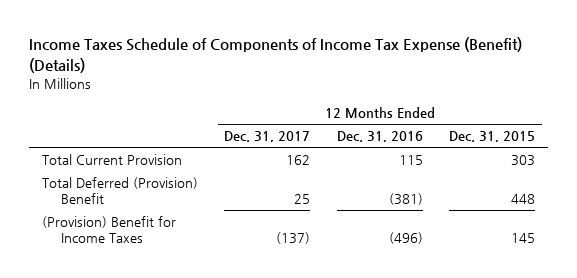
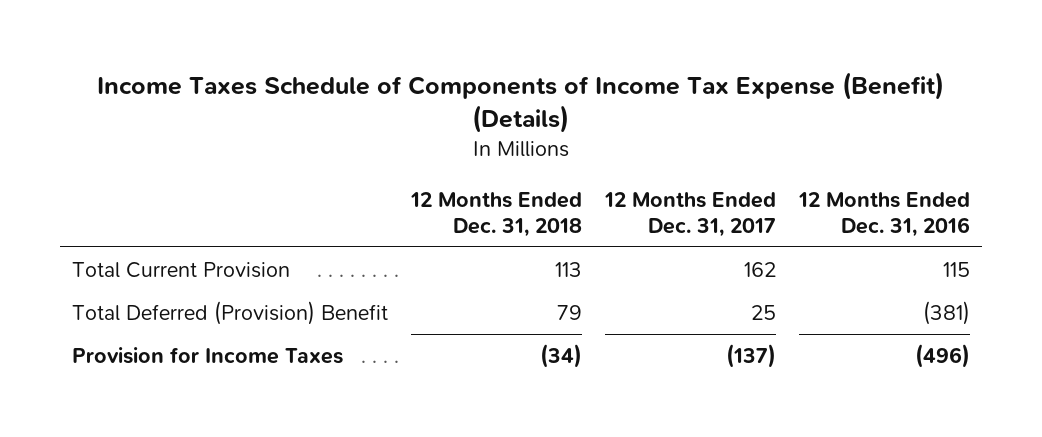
- | 12 Months Ended Dec. 31, 2017 | 12 Months Ended Dec. 31, 2016 | 12 Months Ended Dec. 31, 2015
+ | 12 Months Ended Dec. 31, 2018 | 12 Months Ended Dec. 31, 2017 | 12 Months Ended Dec. 31, 2016
- (Provision) Benefit for Income Taxes | (137) | (496) | 145
+ Provision for Income Taxes | (34) | (137) | (496)

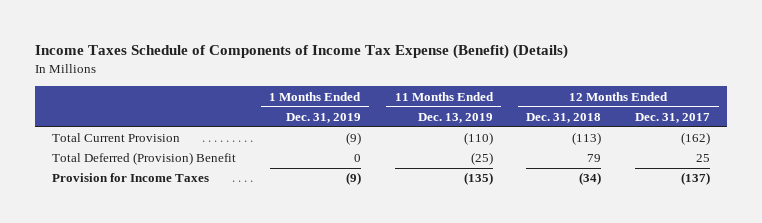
- | 12 Months Ended Dec. 31, 2018 | 12 Months Ended Dec. 31, 2017 | 12 Months Ended Dec. 31, 2016
+ | 1 Months Ended Dec. 31, 2019 | 11 Months Ended Dec. 13, 2019 | 12 Months Ended Dec. 31, 2018 | 12 Months Ended Dec. 31, 2017
- Total Current Provision | 113 | 162 | 115
+ Total Current Provision | (9) | (110) | (113) | (162)

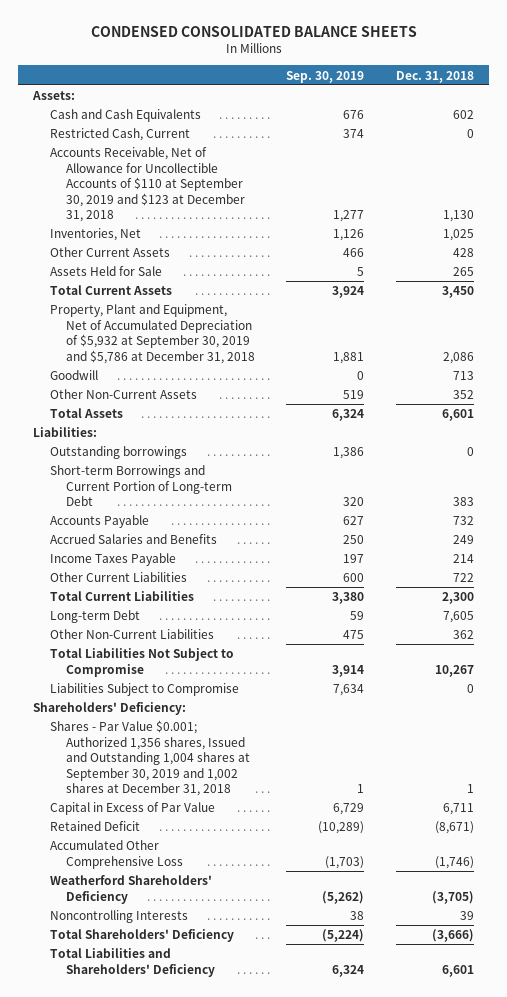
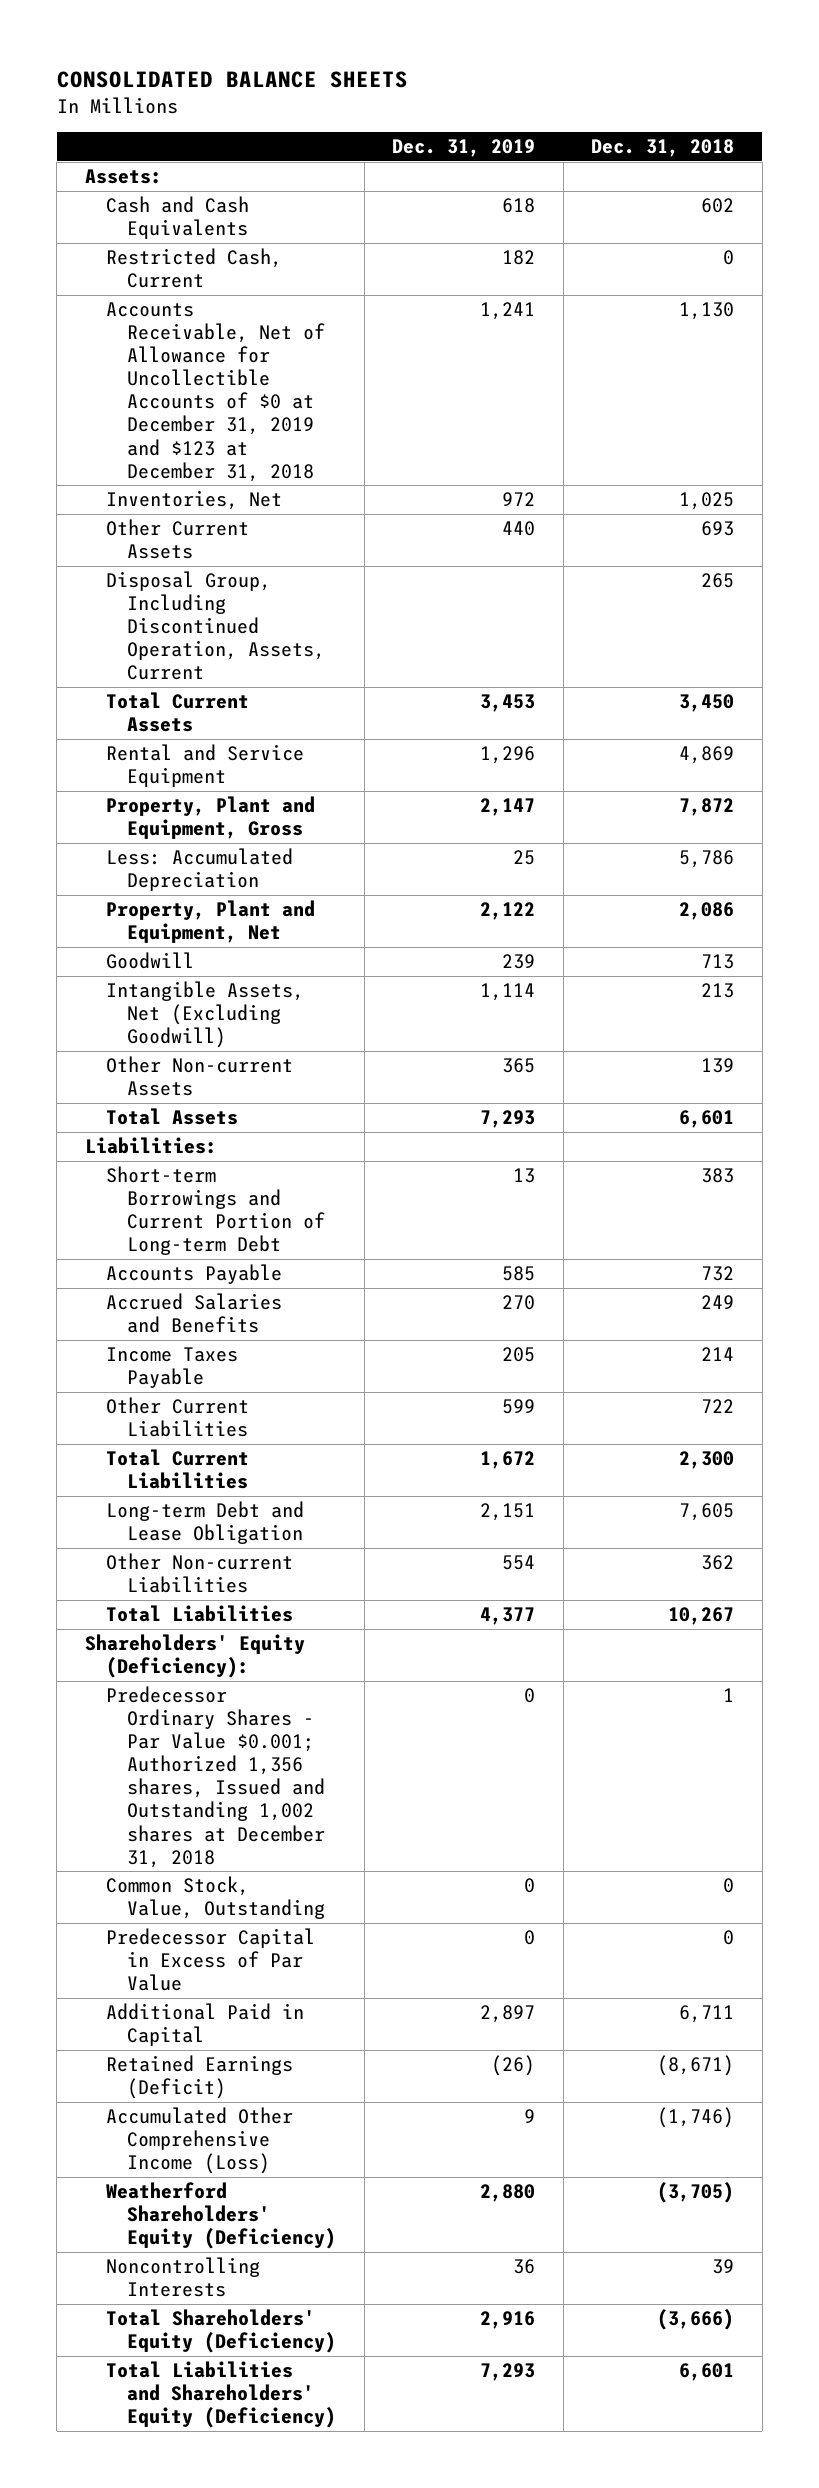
- CONDENSED CONSOLIDATED BALANCE SHEETS
+ CONSOLIDATED BALANCE SHEETS
- | Sep. 30, 2019 | Dec. 31, 2018
+ | Dec. 31, 2019 | Dec. 31, 2018
- Accounts Receivable, Net of Allowance for Uncollectible Accounts of $110 at September 30, 2019 and $123 at December 31, 2018 | 1,277 | 1,130
+ Accounts Receivable, Net of Allowance for Uncollectible Accounts of $0 at December 31, 2019 and $123 at December 31, 2018 | 1,241 | 1,130
- Other Current Assets | 466 | 428
- Assets Held for Sale | 5 | 265
+ Other Current Assets | 440 | 693
+ Disposal Group, Including Discontinued Operation, Assets, Current | | 265
- Property, Plant and Equipment, Net of Accumulated Depreciation of $5,932 at September 30, 2019 and $5,786 at December 31, 2018 | 1,881 | 2,086
+ Rental and Service Equipment | 1,296 | 4,869
+ Property, Plant and Equipment, Gross | 2,147 | 7,872
+ Less: Accumulated Depreciation | 25 | 5,786
+ Property, Plant and Equipment, Net | 2,122 | 2,086
- Other Non-Current Assets | 519 | 352
+ Intangible Assets, Net (Excluding Goodwill) | 1,114 | 213
+ Other Non-current Assets | 365 | 139
- Outstanding borrowings | 1,386 | 0
- Long-term Debt | 59 | 7,605
- Other Non-Current Liabilities | 475 | 362
- Total Liabilities Not Subject to Compromise | 3,914 | 10,267
- Liabilities Subject to Compromise | 7,634 | 0
- Shareholders' Deficiency:
- Shares - Par Value $0.001; Authorized 1,356 shares, Issued and Outstanding 1,004 shares at September 30, 2019 and 1,002 shares at December 31, 2018 | 1 | 1
- Capital in Excess of Par Value | 6,729 | 6,711
- Retained Deficit | (10,289) | (8,671)
- Accumulated Other Comprehensive Loss | (1,703) | (1,746)
- Weatherford Shareholders' Deficiency | (5,262) | (3,705)
+ Long-term Debt and Lease Obligation | 2,151 | 7,605
+ Other Non-current Liabilities | 554 | 362
+ Total Liabilities | 4,377 | 10,267
+ Shareholders' Equity (Deficiency):
+ Predecessor Ordinary Shares - Par Value $0.001; Authorized 1,356 shares, Issued and Outstanding 1,002 shares at December 31, 2018 | 0 | 1
+ Common Stock, Value, Outstanding | 0 | 0
+ Predecessor Capital in Excess of Par Value | 0 | 0
+ Additional Paid in Capital | 2,897 | 6,711
+ Retained Earnings (Deficit) | (26) | (8,671)
+ Accumulated Other Comprehensive Income (Loss) | 9 | (1,746)
+ Weatherford Shareholders' Equity (Deficiency) | 2,880 | (3,705)
- Total Shareholders' Deficiency | (5,224) | (3,666)
- Total Liabilities and Shareholders' Deficiency | 6,324 | 6,601
+ Total Shareholders' Equity (Deficiency) | 2,916 | (3,666)
+ Total Liabilities and Shareholders' Equity (Deficiency) | 7,293 | 6,601

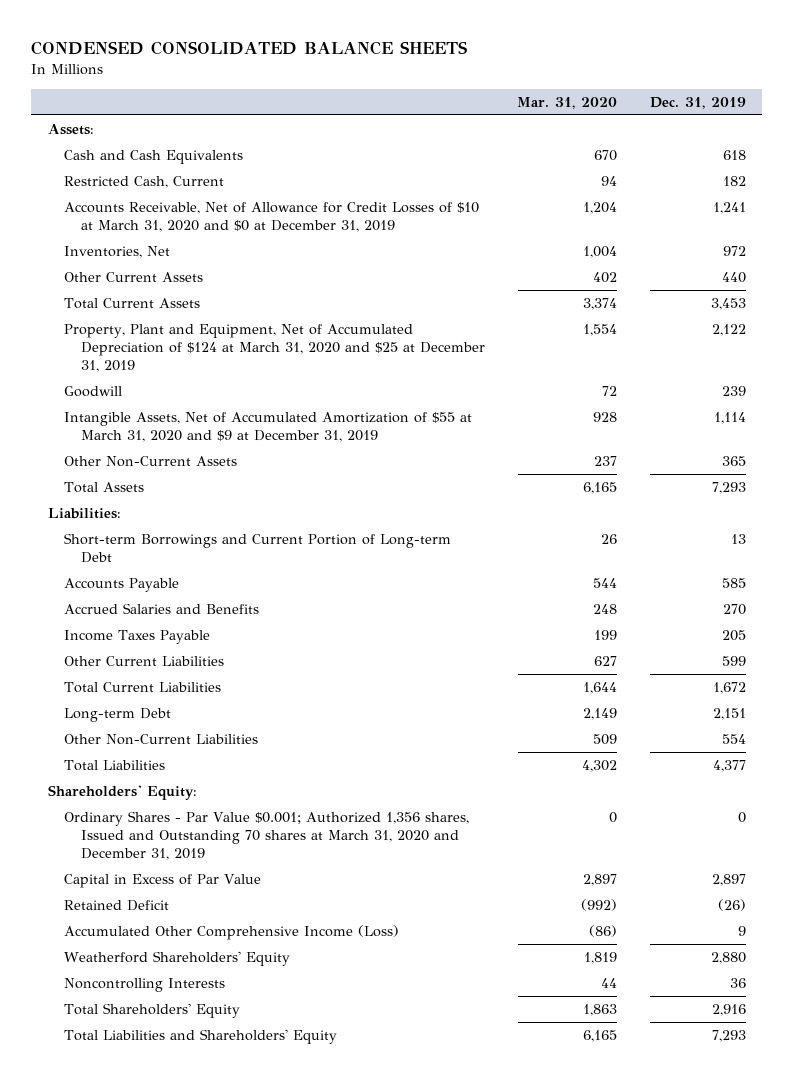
- CONSOLIDATED BALANCE SHEETS
+ CONDENSED CONSOLIDATED BALANCE SHEETS
- | Dec. 31, 2019 | Dec. 31, 2018
+ | Mar. 31, 2020 | Dec. 31, 2019
- Accounts Receivable, Net of Allowance for Uncollectible Accounts of $0 at December 31, 2019 and $123 at December 31, 2018 | 1,241 | 1,130
+ Accounts Receivable, Net of Allowance for Credit Losses of $10 at March 31, 2020 and $0 at December 31, 2019 | 1,204 | 1,241
- Disposal Group, Including Discontinued Operation, Assets, Current | | 265
- Rental and Service Equipment | 1,296 | 4,869
- Property, Plant and Equipment, Gross | 2,147 | 7,872
- Less: Accumulated Depreciation | 25 | 5,786
- Property, Plant and Equipment, Net | 2,122 | 2,086
+ Property, Plant and Equipment, Net of Accumulated Depreciation of $124 at March 31, 2020 and $25 at December 31, 2019 | 1,554 | 2,122
- Intangible Assets, Net (Excluding Goodwill) | 1,114 | 213
- Other Non-current Assets | 365 | 139
+ Intangible Assets, Net of Accumulated Amortization of $55 at March 31, 2020 and $9 at December 31, 2019 | 928 | 1,114
+ Other Non-Current Assets | 237 | 365
- Long-term Debt and Lease Obligation | 2,151 | 7,605
- Other Non-current Liabilities | 554 | 362
+ Long-term Debt | 2,149 | 2,151
+ Other Non-Current Liabilities | 509 | 554
- Shareholders' Equity (Deficiency):
- Predecessor Ordinary Shares - Par Value $0.001; Authorized 1,356 shares, Issued and Outstanding 1,002 shares at December 31, 2018 | 0 | 1
- Common Stock, Value, Outstanding | 0 | 0
- Predecessor Capital in Excess of Par Value | 0 | 0
- Additional Paid in Capital | 2,897 | 6,711
- Retained Earnings (Deficit) | (26) | (8,671)
+ Shareholders' Equity:
+ Ordinary Shares - Par Value $0.001; Authorized 1,356 shares, Issued and Outstanding 70 shares at March 31, 2020 and December 31, 2019 | 0 | 0
+ Capital in Excess of Par Value | 2,897 | 2,897
+ Retained Deficit | (992) | (26)
- Weatherford Shareholders' Equity (Deficiency) | 2,880 | (3,705)
+ Weatherford Shareholders' Equity | 1,819 | 2,880
- Total Shareholders' Equity (Deficiency) | 2,916 | (3,666)
- Total Liabilities and Shareholders' Equity (Deficiency) | 7,293 | 6,601
+ Total Shareholders' Equity | 1,863 | 2,916
+ Total Liabilities and Shareholders' Equity | 6,165 | 7,293

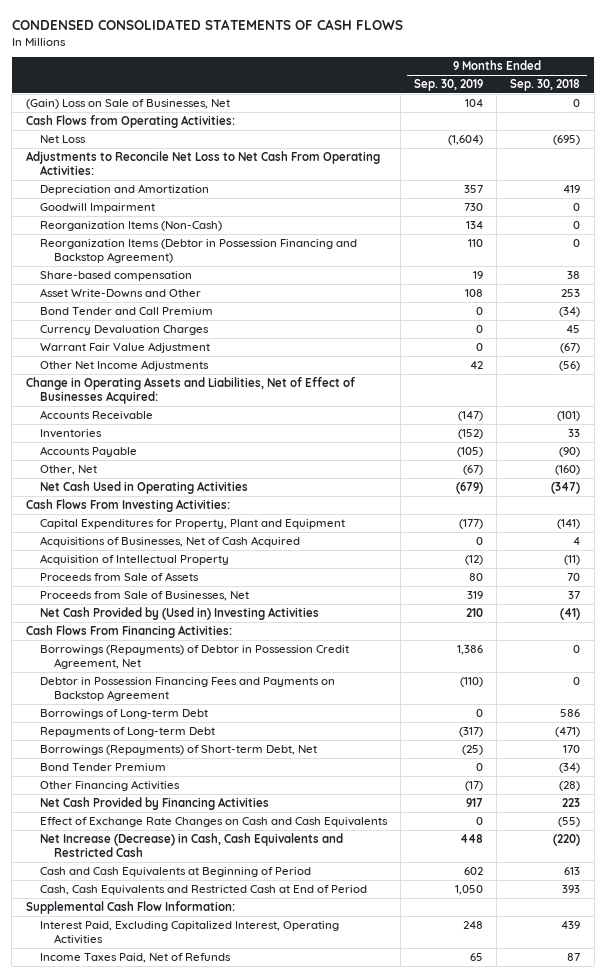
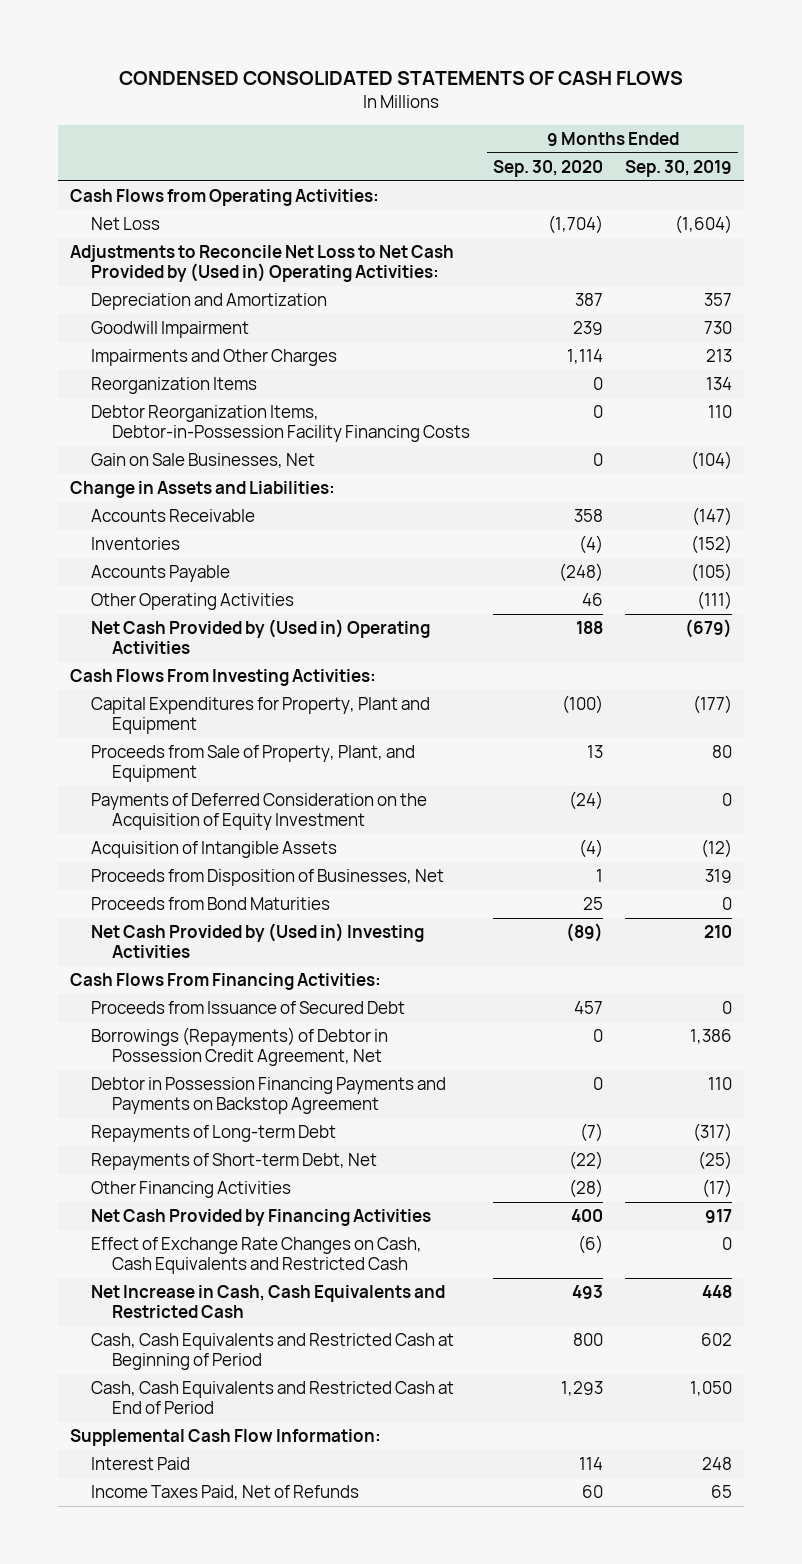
- | 9 Months Ended Sep. 30, 2019 | 9 Months Ended Sep. 30, 2018
+ | 9 Months Ended Sep. 30, 2020 | 9 Months Ended Sep. 30, 2019
- (Gain) Loss on Sale of Businesses, Net | 104 | 0
- Adjustments to Reconcile Net Loss to Net Cash From Operating Activities:
+ Adjustments to Reconcile Net Loss to Net Cash Provided by (Used in) Operating Activities:
- Reorganization Items (Non-Cash) | 134 | 0
- Reorganization Items (Debtor in Possession Financing and Backstop Agreement) | 110 | 0
- Share-based compensation | 19 | 38
- Asset Write-Downs and Other | 108 | 253
- Bond Tender and Call Premium | 0 | (34)
- Currency Devaluation Charges | 0 | 45
- Warrant Fair Value Adjustment | 0 | (67)
- Other Net Income Adjustments | 42 | (56)
- Change in Operating Assets and Liabilities, Net of Effect of Businesses Acquired:
+ Impairments and Other Charges | 1,114 | 213
+ Reorganization Items | 0 | 134
+ Debtor Reorganization Items, Debtor-in-Possession Facility Financing Costs | 0 | 110
+ Gain on Sale Businesses, Net | 0 | (104)
+ Change in Assets and Liabilities:
- Other, Net | (67) | (160)
- Net Cash Used in Operating Activities | (679) | (347)
+ Other Operating Activities | 46 | (111)
+ Net Cash Provided by (Used in) Operating Activities | 188 | (679)
- Acquisitions of Businesses, Net of Cash Acquired | 0 | 4
- Acquisition of Intellectual Property | (12) | (11)
- Proceeds from Sale of Assets | 80 | 70
- Proceeds from Sale of Businesses, Net | 319 | 37
+ Proceeds from Sale of Property, Plant, and Equipment | 13 | 80
+ Payments of Deferred Consideration on the Acquisition of Equity Investment | (24) | 0
+ Acquisition of Intangible Assets | (4) | (12)
+ Proceeds from Disposition of Businesses, Net | 1 | 319
+ Proceeds from Bond Maturities | 25 | 0
+ Proceeds from Issuance of Secured Debt | 457 | 0
- Debtor in Possession Financing Fees and Payments on Backstop Agreement | (110) | 0
- Borrowings of Long-term Debt | 0 | 586
+ Debtor in Possession Financing Payments and Payments on Backstop Agreement | 0 | 110
- Borrowings (Repayments) of Short-term Debt, Net | (25) | 170
- Bond Tender Premium | 0 | (34)
+ Repayments of Short-term Debt, Net | (22) | (25)
- Effect of Exchange Rate Changes on Cash and Cash Equivalents | 0 | (55)
- Net Increase (Decrease) in Cash, Cash Equivalents and Restricted Cash | 448 | (220)
- Cash and Cash Equivalents at Beginning of Period | 602 | 613
+ Effect of Exchange Rate Changes on Cash, Cash Equivalents and Restricted Cash | (6) | 0
+ Net Increase in Cash, Cash Equivalents and Restricted Cash | 493 | 448
+ Cash, Cash Equivalents and Restricted Cash at Beginning of Period | 800 | 602
- Interest Paid, Excluding Capitalized Interest, Operating Activities | 248 | 439
+ Interest Paid | 114 | 248

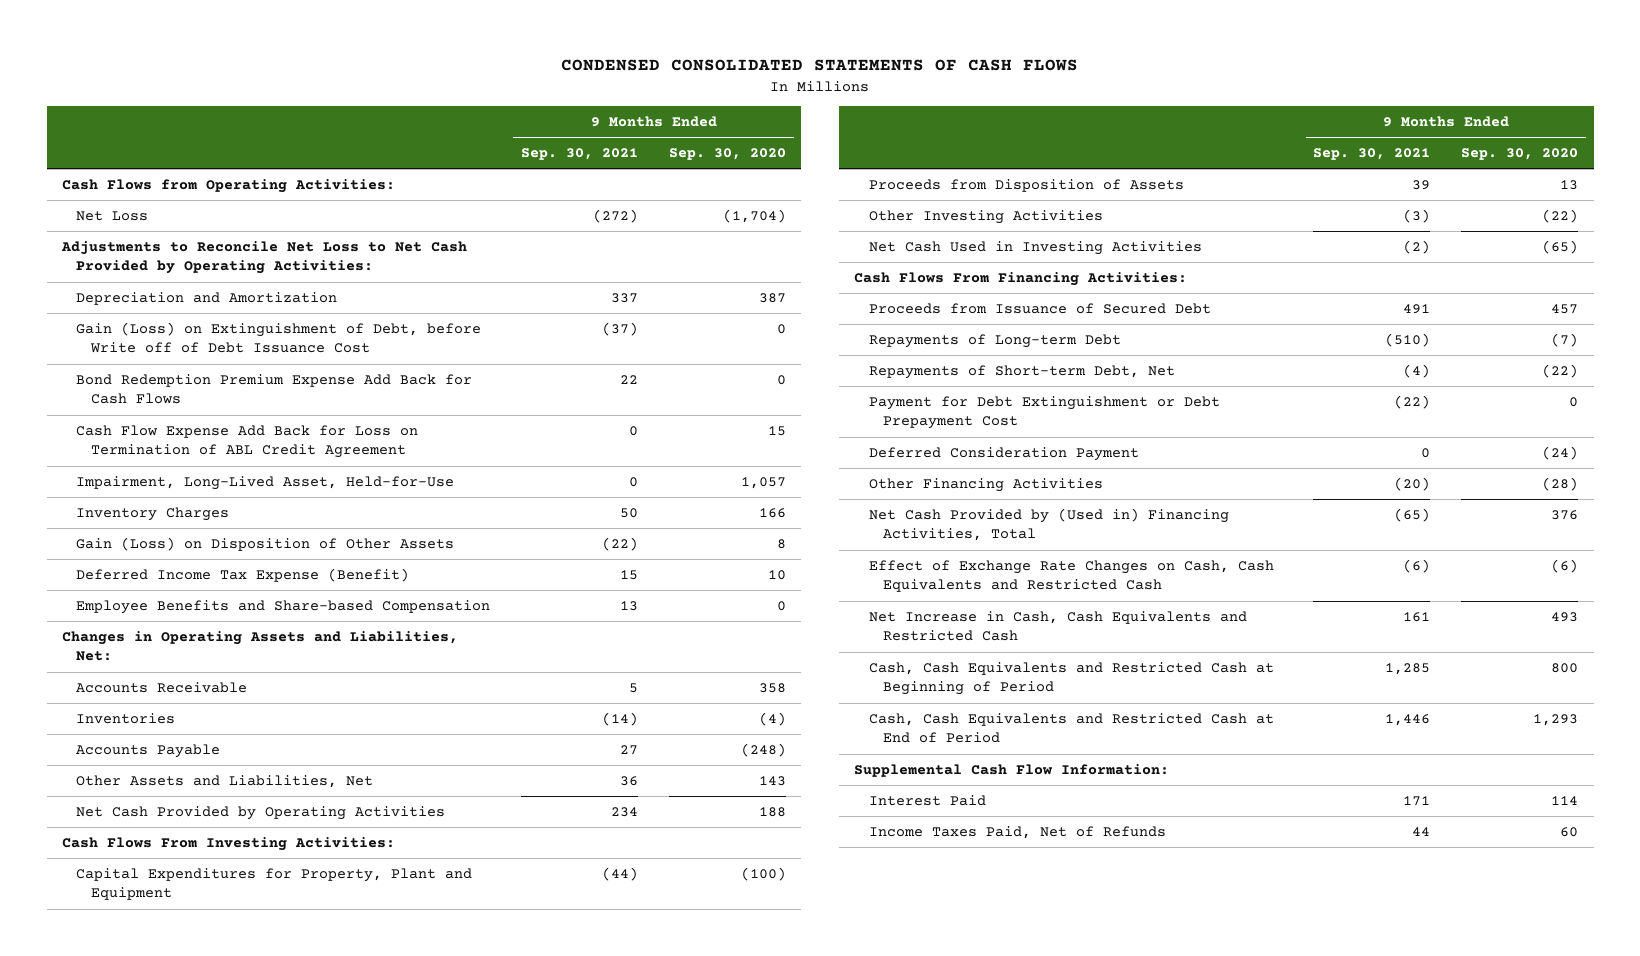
- | 9 Months Ended Sep. 30, 2020 | 9 Months Ended Sep. 30, 2019
+ | 9 Months Ended Sep. 30, 2021 | 9 Months Ended Sep. 30, 2020
- Adjustments to Reconcile Net Loss to Net Cash Provided by (Used in) Operating Activities:
+ Adjustments to Reconcile Net Loss to Net Cash Provided by Operating Activities:
- Goodwill Impairment | 239 | 730
- Impairments and Other Charges | 1,114 | 213
- Reorganization Items | 0 | 134
- Debtor Reorganization Items, Debtor-in-Possession Facility Financing Costs | 0 | 110
- Gain on Sale Businesses, Net | 0 | (104)
- Change in Assets and Liabilities:
+ Gain (Loss) on Extinguishment of Debt, before Write off of Debt Issuance Cost | (37) | 0
+ Bond Redemption Premium Expense Add Back for Cash Flows | 22 | 0
+ Cash Flow Expense Add Back for Loss on Termination of ABL Credit Agreement | 0 | 15
+ Impairment, Long-Lived Asset, Held-for-Use | 0 | 1,057
+ Inventory Charges | 50 | 166
+ Gain (Loss) on Disposition of Other Assets | (22) | 8
+ Deferred Income Tax Expense (Benefit) | 15 | 10
+ Employee Benefits and Share-based Compensation | 13 | 0
+ Changes in Operating Assets and Liabilities, Net:
- Other Operating Activities | 46 | (111)
- Net Cash Provided by (Used in) Operating Activities | 188 | (679)
+ Other Assets and Liabilities, Net | 36 | 143
+ Net Cash Provided by Operating Activities | 234 | 188
- Proceeds from Sale of Property, Plant, and Equipment | 13 | 80
- Payments of Deferred Consideration on the Acquisition of Equity Investment | (24) | 0
- Acquisition of Intangible Assets | (4) | (12)
- Proceeds from Disposition of Businesses, Net | 1 | 319
- Proceeds from Bond Maturities | 25 | 0
- Net Cash Provided by (Used in) Investing Activities | (89) | 210
+ Proceeds from Disposition of Assets | 39 | 13
+ Other Investing Activities | (3) | (22)
+ Net Cash Used in Investing Activities | (2) | (65)
- Borrowings (Repayments) of Debtor in Possession Credit Agreement, Net | 0 | 1,386
- Debtor in Possession Financing Payments and Payments on Backstop Agreement | 0 | 110
+ Payment for Debt Extinguishment or Debt Prepayment Cost | (22) | 0
+ Deferred Consideration Payment | 0 | (24)
- Net Cash Provided by Financing Activities | 400 | 917
+ Net Cash Provided by (Used in) Financing Activities, Total | (65) | 376

